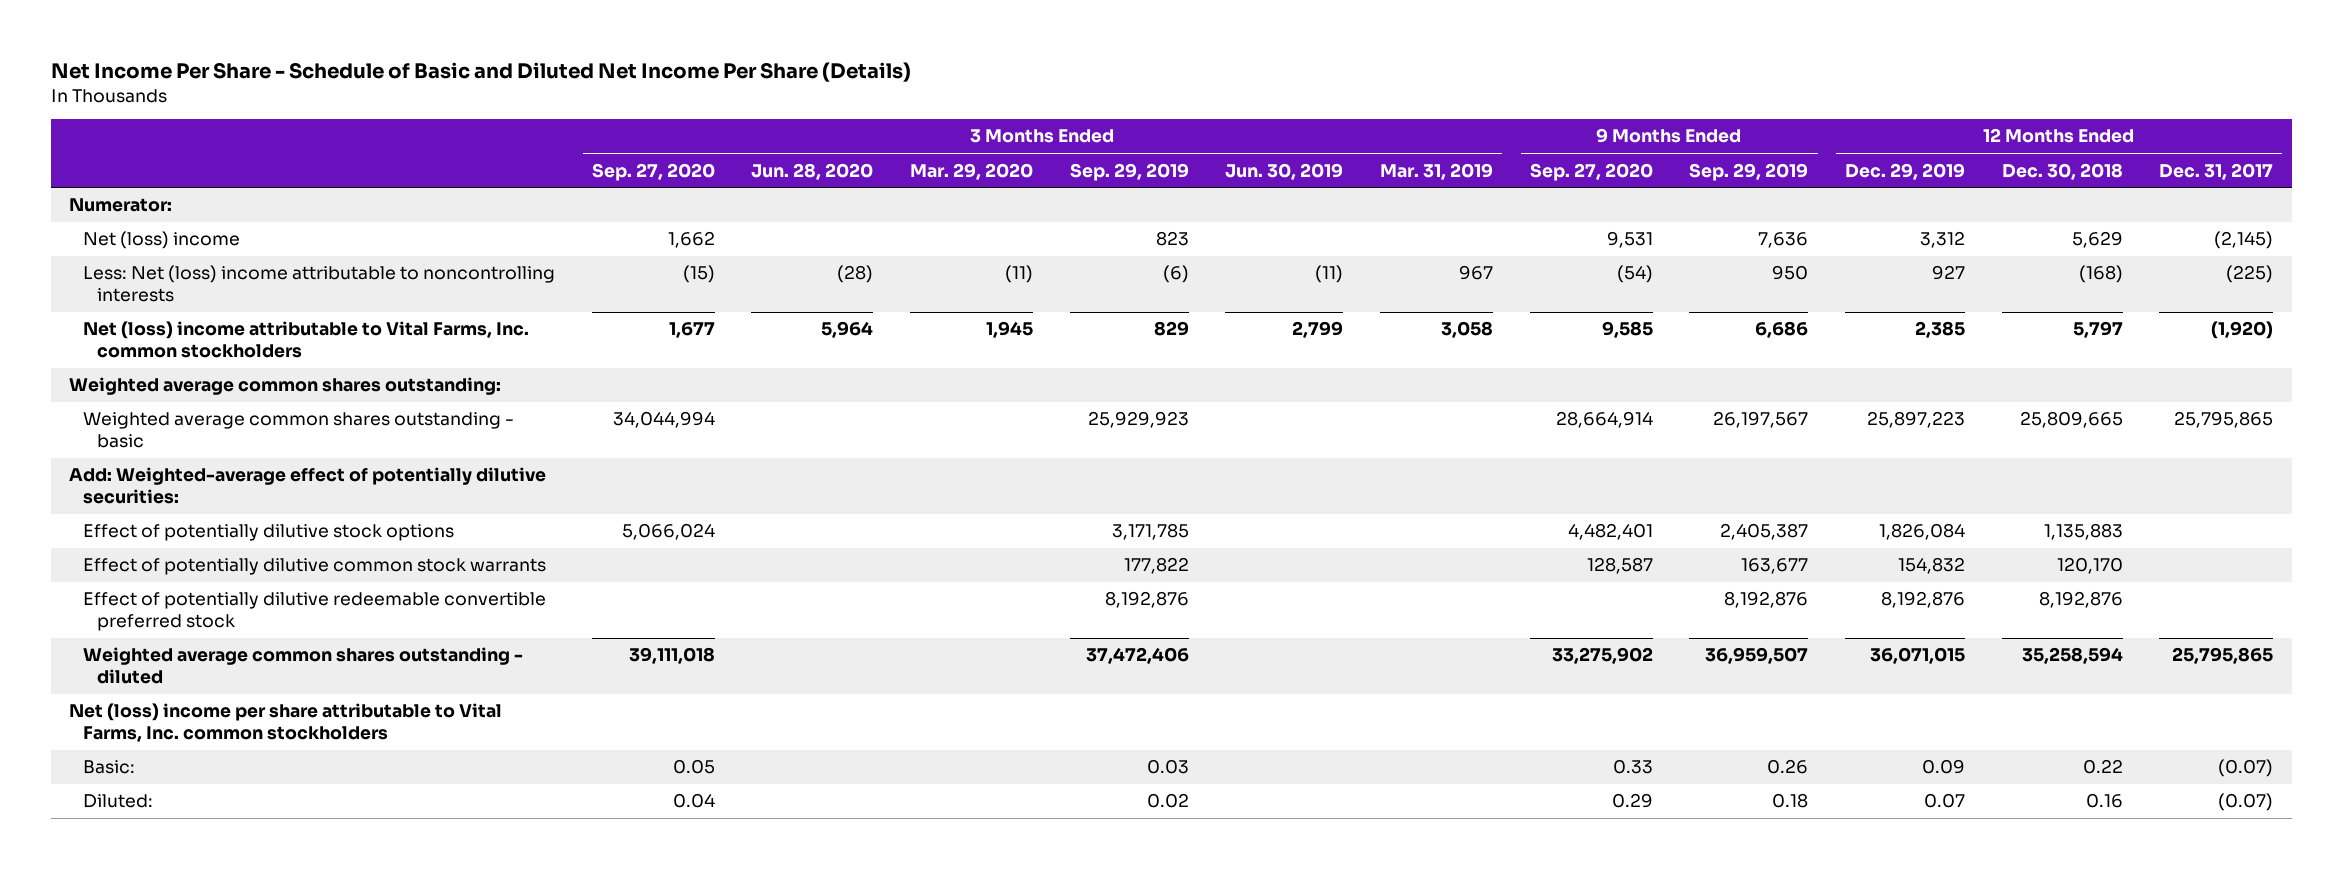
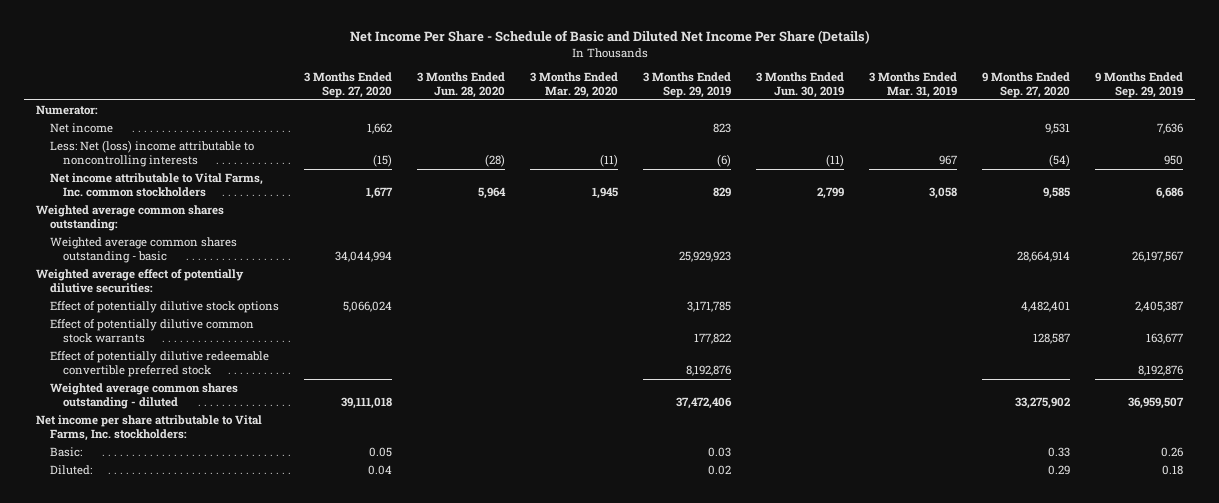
- | 3 Months Ended Sep. 27, 2020 | 3 Months Ended Jun. 28, 2020 | 3 Months Ended Mar. 29, 2020 | 3 Months Ended Sep. 29, 2019 | 3 Months Ended Jun. 30, 2019 | 3 Months Ended Mar. 31, 2019 | 9 Months Ended Sep. 27, 2020 | 9 Months Ended Sep. 29, 2019 | 12 Months Ended Dec. 29, 2019 | 12 Months Ended Dec. 30, 2018 | 12 Months Ended Dec. 31, 2017
+ | 3 Months Ended Sep. 27, 2020 | 3 Months Ended Jun. 28, 2020 | 3 Months Ended Mar. 29, 2020 | 3 Months Ended Sep. 29, 2019 | 3 Months Ended Jun. 30, 2019 | 3 Months Ended Mar. 31, 2019 | 9 Months Ended Sep. 27, 2020 | 9 Months Ended Sep. 29, 2019
- Net (loss) income | 1,662 | | | 823 | | | 9,531 | 7,636 | 3,312 | 5,629 | (2,145)
+ Net income | 1,662 | | | 823 | | | 9,531 | 7,636
- Net (loss) income attributable to Vital Farms, Inc. common stockholders | 1,677 | 5,964 | 1,945 | 829 | 2,799 | 3,058 | 9,585 | 6,686 | 2,385 | 5,797 | (1,920)
+ Net income attributable to Vital Farms, Inc. common stockholders | 1,677 | 5,964 | 1,945 | 829 | 2,799 | 3,058 | 9,585 | 6,686
- Add: Weighted-average effect of potentially dilutive securities:
+ Weighted average effect of potentially dilutive securities:
- Net (loss) income per share attributable to Vital Farms, Inc. common stockholders
+ Net income per share attributable to Vital Farms, Inc. stockholders:

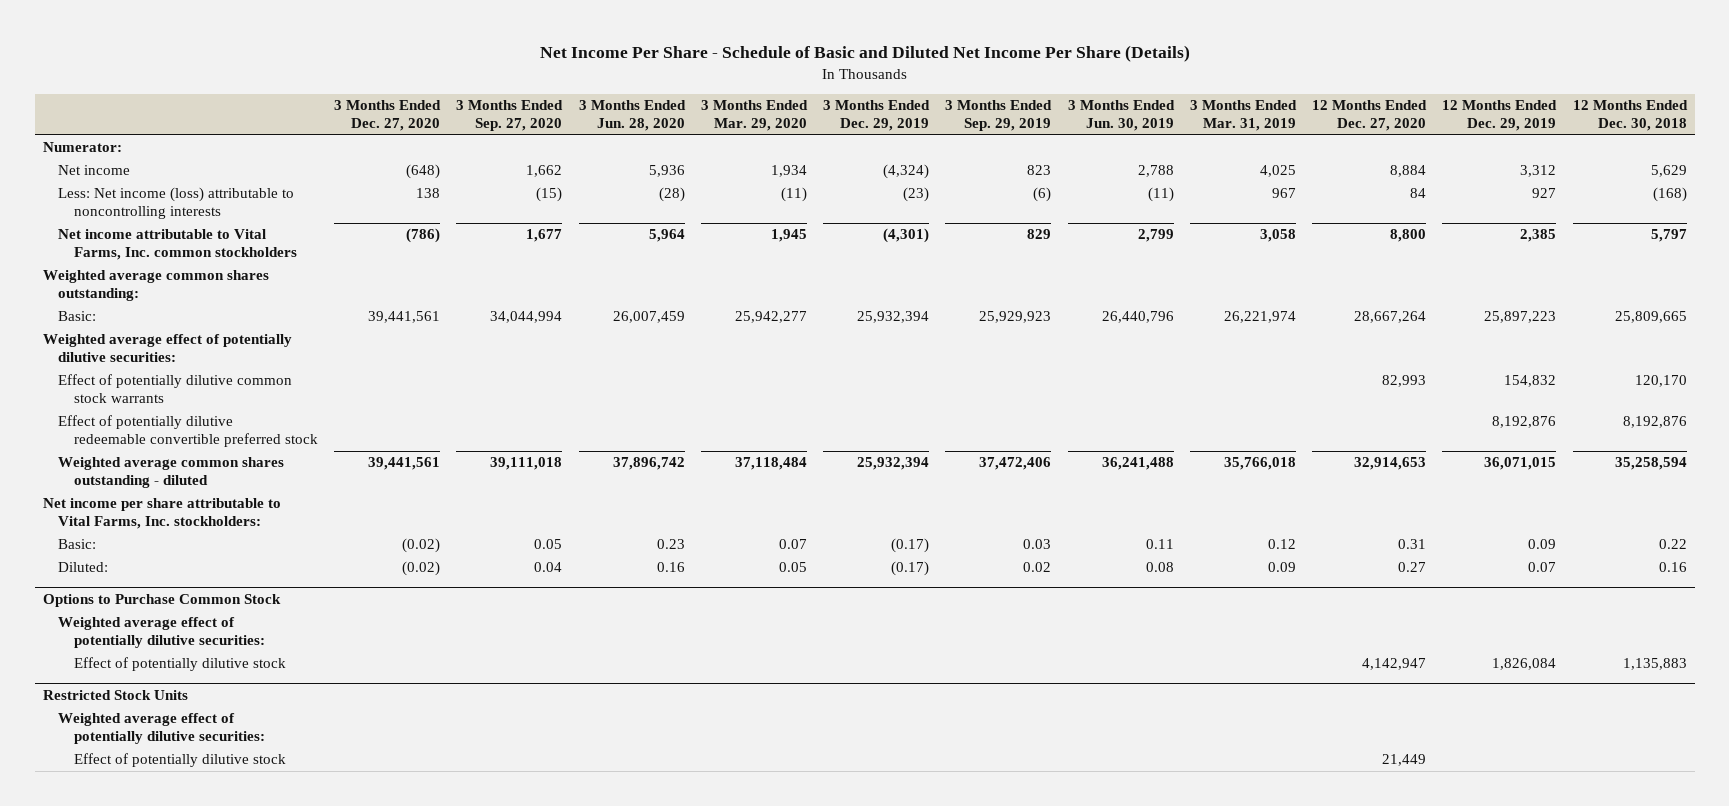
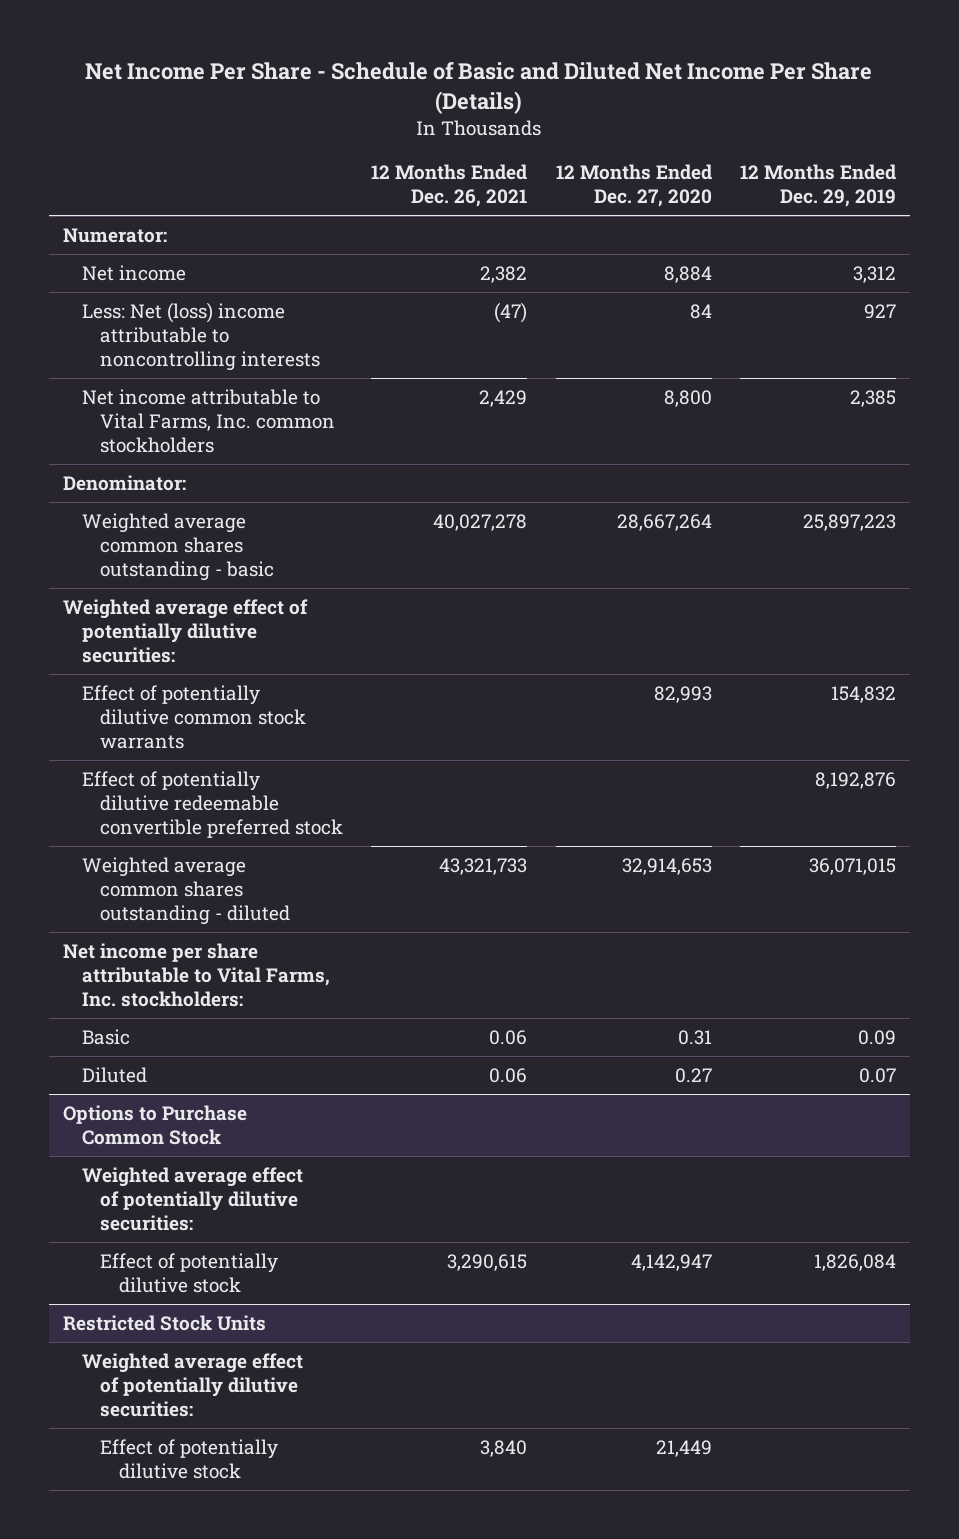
- | 3 Months Ended Dec. 27, 2020 | 3 Months Ended Sep. 27, 2020 | 3 Months Ended Jun. 28, 2020 | 3 Months Ended Mar. 29, 2020 | 3 Months Ended Dec. 29, 2019 | 3 Months Ended Sep. 29, 2019 | 3 Months Ended Jun. 30, 2019 | 3 Months Ended Mar. 31, 2019 | 12 Months Ended Dec. 27, 2020 | 12 Months Ended Dec. 29, 2019 | 12 Months Ended Dec. 30, 2018
+ | 12 Months Ended Dec. 26, 2021 | 12 Months Ended Dec. 27, 2020 | 12 Months Ended Dec. 29, 2019
- Less: Net income (loss) attributable to noncontrolling interests | 138 | (15) | (28) | (11) | (23) | (6) | (11) | 967 | 84 | 927 | (168)
+ Less: Net (loss) income attributable to noncontrolling interests | (47) | 84 | 927
- Weighted average common shares outstanding:
- Basic: | 39,441,561 | 34,044,994 | 26,007,459 | 25,942,277 | 25,932,394 | 25,929,923 | 26,440,796 | 26,221,974 | 28,667,264 | 25,897,223 | 25,809,665
+ Denominator:
+ Weighted average common shares outstanding - basic | 40,027,278 | 28,667,264 | 25,897,223
- Basic: | (0.02) | 0.05 | 0.23 | 0.07 | (0.17) | 0.03 | 0.11 | 0.12 | 0.31 | 0.09 | 0.22
- Diluted: | (0.02) | 0.04 | 0.16 | 0.05 | (0.17) | 0.02 | 0.08 | 0.09 | 0.27 | 0.07 | 0.16
+ Basic | 0.06 | 0.31 | 0.09
+ Diluted | 0.06 | 0.27 | 0.07

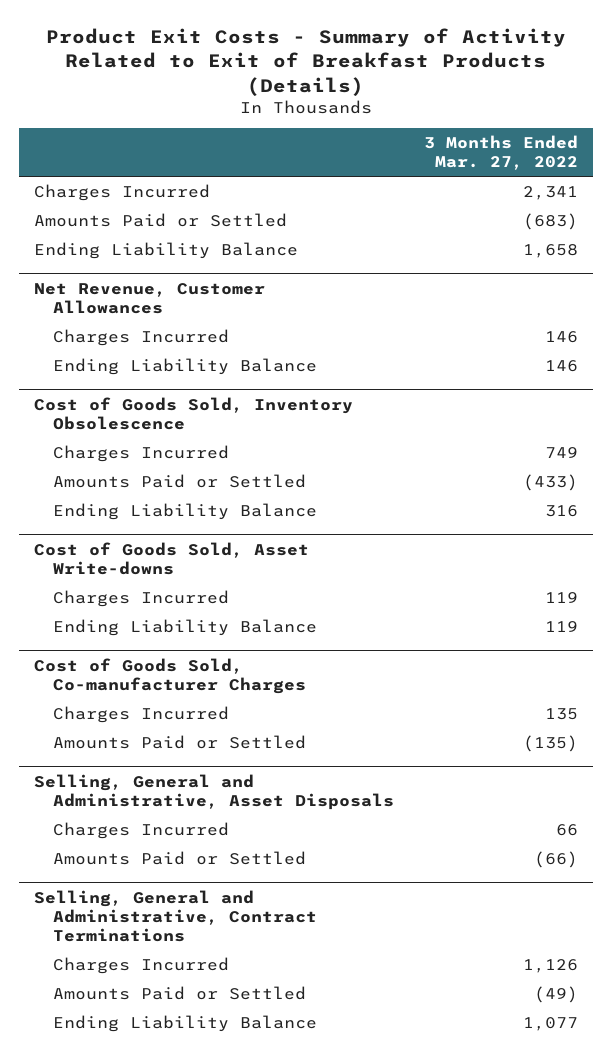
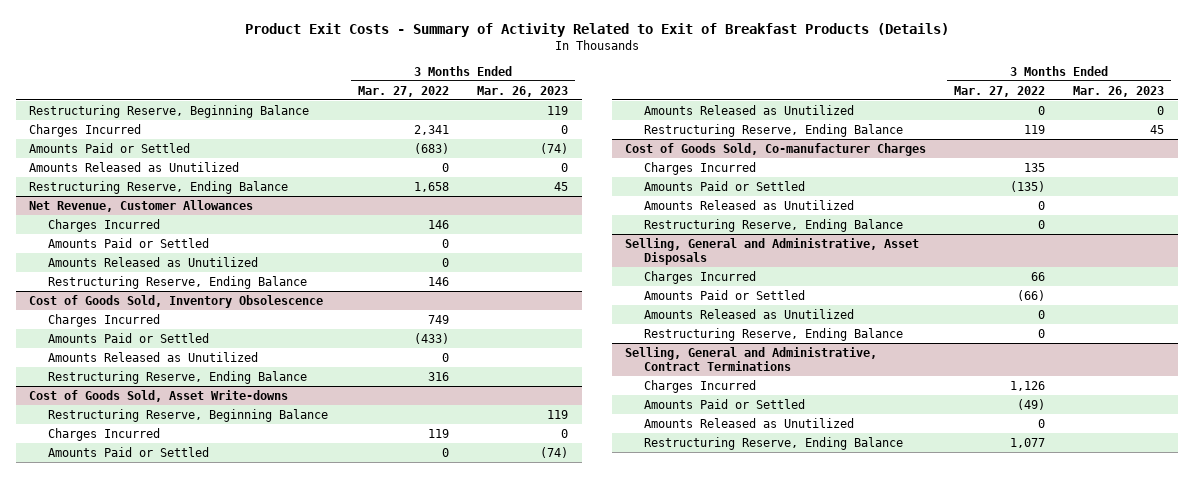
- | 3 Months Ended Mar. 27, 2022
+ | 3 Months Ended Mar. 27, 2022 | 3 Months Ended Mar. 26, 2023
+ Restructuring Reserve, Beginning Balance | | 119
- Ending Liability Balance | 1,658
+ Amounts Released as Unutilized | 0 | 0
+ Restructuring Reserve, Ending Balance | 1,658 | 45
@ Net Revenue, Customer Allowances
- Ending Liability Balance | 146
+ Amounts Paid or Settled | 0 |
+ Amounts Released as Unutilized | 0 |
+ Restructuring Reserve, Ending Balance | 146 |
@ Cost of Goods Sold, Inventory Obsolescence
- Ending Liability Balance | 316
+ Amounts Released as Unutilized | 0 |
+ Restructuring Reserve, Ending Balance | 316 |
@ Cost of Goods Sold, Asset Write-downs
+ Restructuring Reserve, Beginning Balance | | 119
- Ending Liability Balance | 119
+ Amounts Paid or Settled | 0 | (74)
+ Amounts Released as Unutilized | 0 | 0
+ Restructuring Reserve, Ending Balance | 119 | 45
@ Cost of Goods Sold, Co-manufacturer Charges
+ Amounts Released as Unutilized | 0 |
+ Restructuring Reserve, Ending Balance | 0 |
@ Selling, General and Administrative, Asset Disposals
+ Amounts Released as Unutilized | 0 |
+ Restructuring Reserve, Ending Balance | 0 |
@ Selling, General and Administrative, Contract Terminations
- Ending Liability Balance | 1,077
+ Amounts Released as Unutilized | 0 |
+ Restructuring Reserve, Ending Balance | 1,077 |

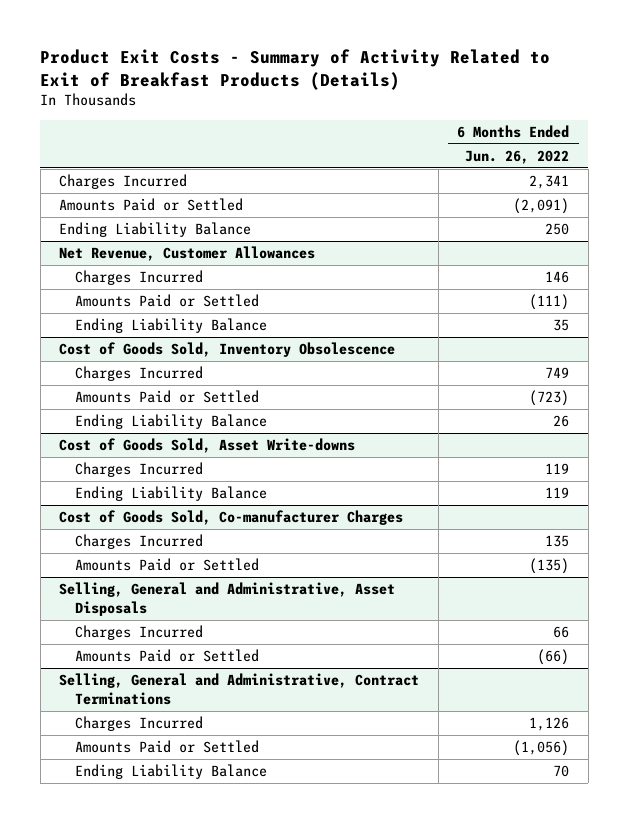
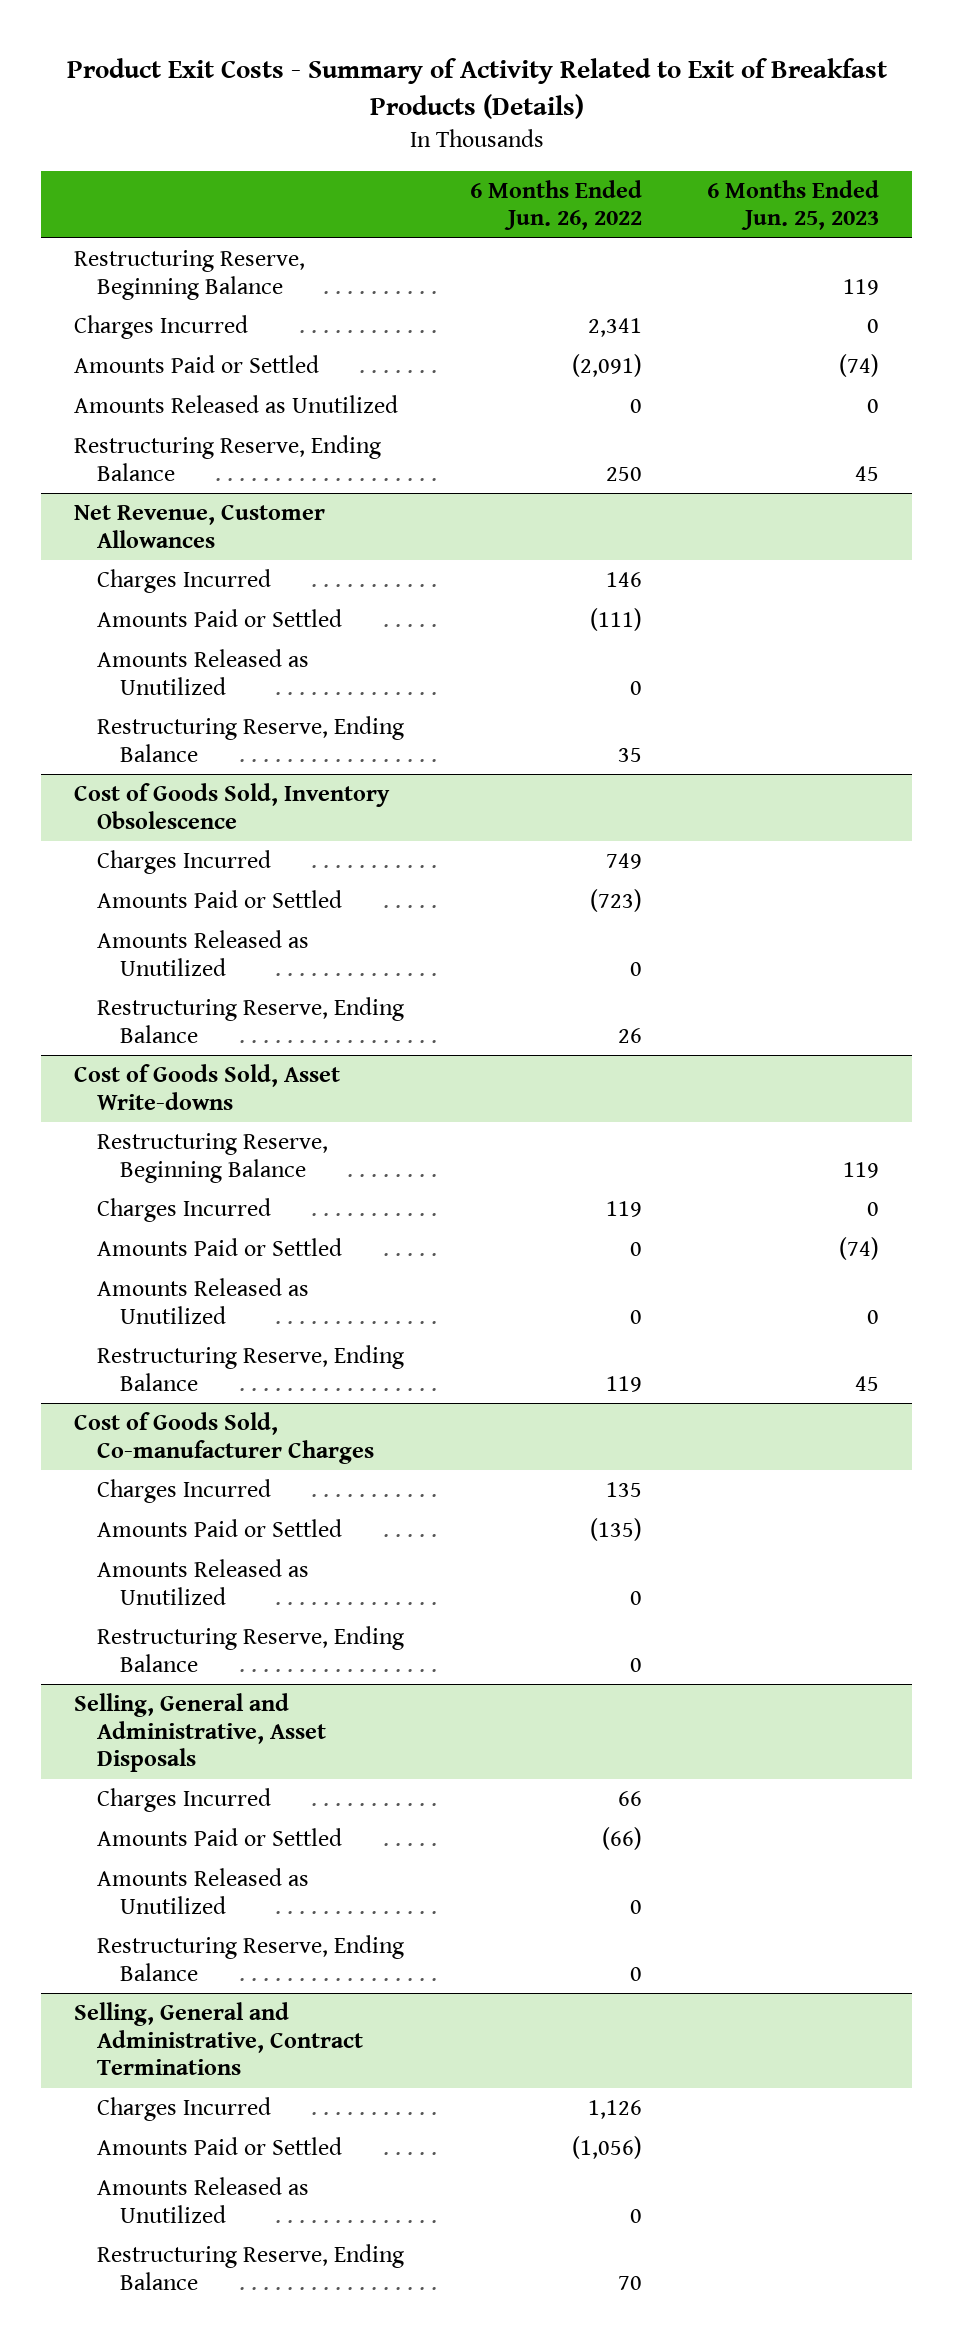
- | 6 Months Ended Jun. 26, 2022
+ | 6 Months Ended Jun. 26, 2022 | 6 Months Ended Jun. 25, 2023
+ Restructuring Reserve, Beginning Balance | | 119
- Ending Liability Balance | 250
+ Amounts Released as Unutilized | 0 | 0
+ Restructuring Reserve, Ending Balance | 250 | 45
@ Net Revenue, Customer Allowances
- Ending Liability Balance | 35
+ Amounts Released as Unutilized | 0 |
+ Restructuring Reserve, Ending Balance | 35 |
@ Cost of Goods Sold, Inventory Obsolescence
- Ending Liability Balance | 26
+ Amounts Released as Unutilized | 0 |
+ Restructuring Reserve, Ending Balance | 26 |
@ Cost of Goods Sold, Asset Write-downs
+ Restructuring Reserve, Beginning Balance | | 119
- Ending Liability Balance | 119
+ Amounts Paid or Settled | 0 | (74)
+ Amounts Released as Unutilized | 0 | 0
+ Restructuring Reserve, Ending Balance | 119 | 45
@ Cost of Goods Sold, Co-manufacturer Charges
+ Amounts Released as Unutilized | 0 |
+ Restructuring Reserve, Ending Balance | 0 |
@ Selling, General and Administrative, Asset Disposals
+ Amounts Released as Unutilized | 0 |
+ Restructuring Reserve, Ending Balance | 0 |
@ Selling, General and Administrative, Contract Terminations
- Ending Liability Balance | 70
+ Amounts Released as Unutilized | 0 |
+ Restructuring Reserve, Ending Balance | 70 |

